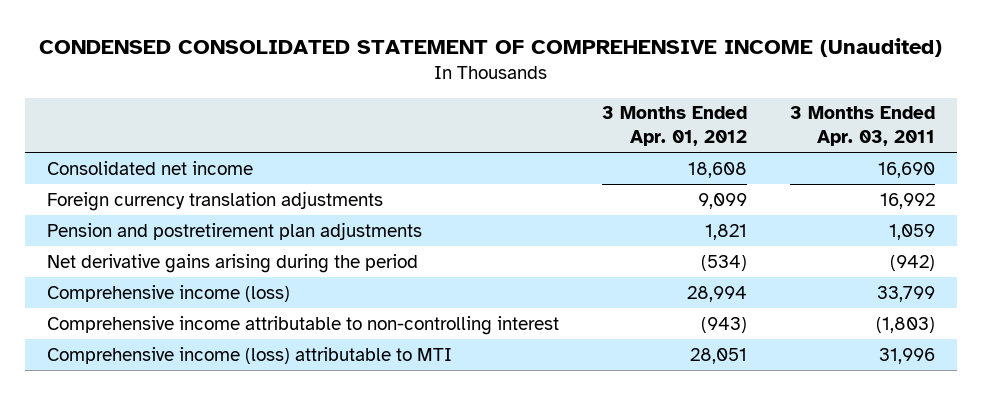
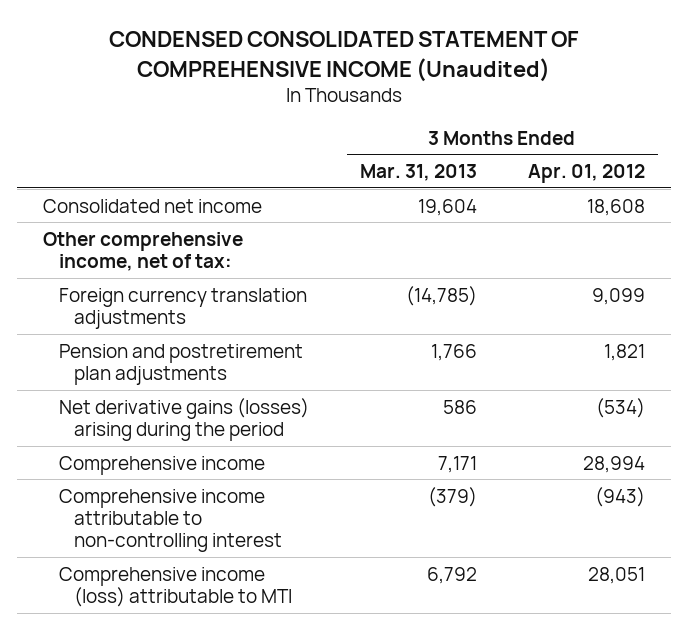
- | 3 Months Ended Apr. 01, 2012 | 3 Months Ended Apr. 03, 2011
+ | 3 Months Ended Mar. 31, 2013 | 3 Months Ended Apr. 01, 2012
+ Other comprehensive income, net of tax:
- Net derivative gains arising during the period | (534) | (942)
- Comprehensive income (loss) | 28,994 | 33,799
+ Net derivative gains (losses) arising during the period | 586 | (534)
+ Comprehensive income | 7,171 | 28,994

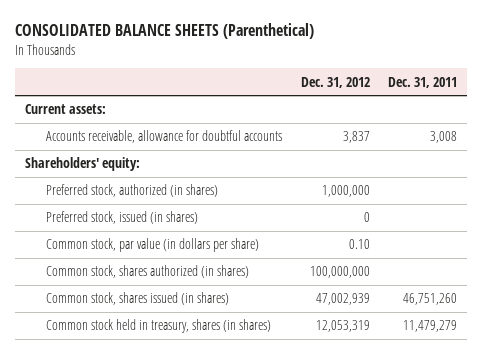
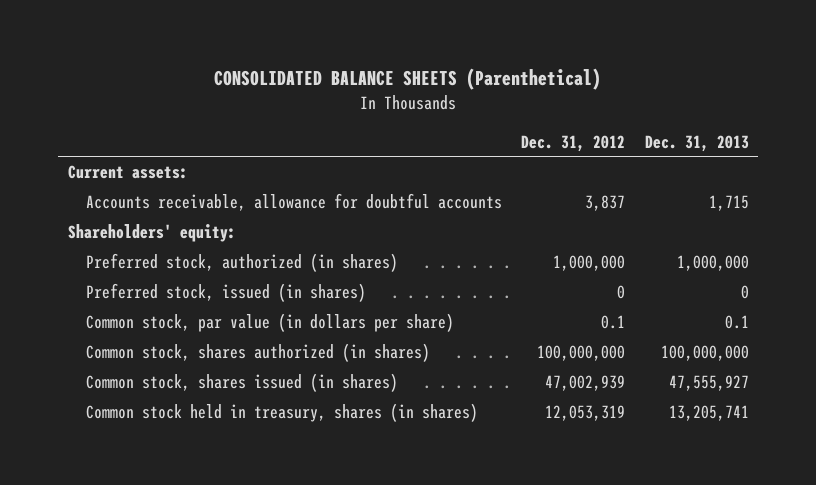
- | Dec. 31, 2012 | Dec. 31, 2011
+ | Dec. 31, 2012 | Dec. 31, 2013
- Common stock, par value (in dollars per share) | 0.10 |
+ Common stock, par value (in dollars per share) | 0.1 | 0.1

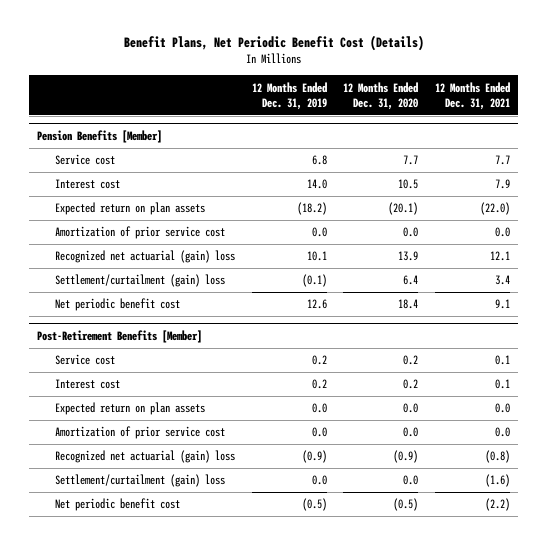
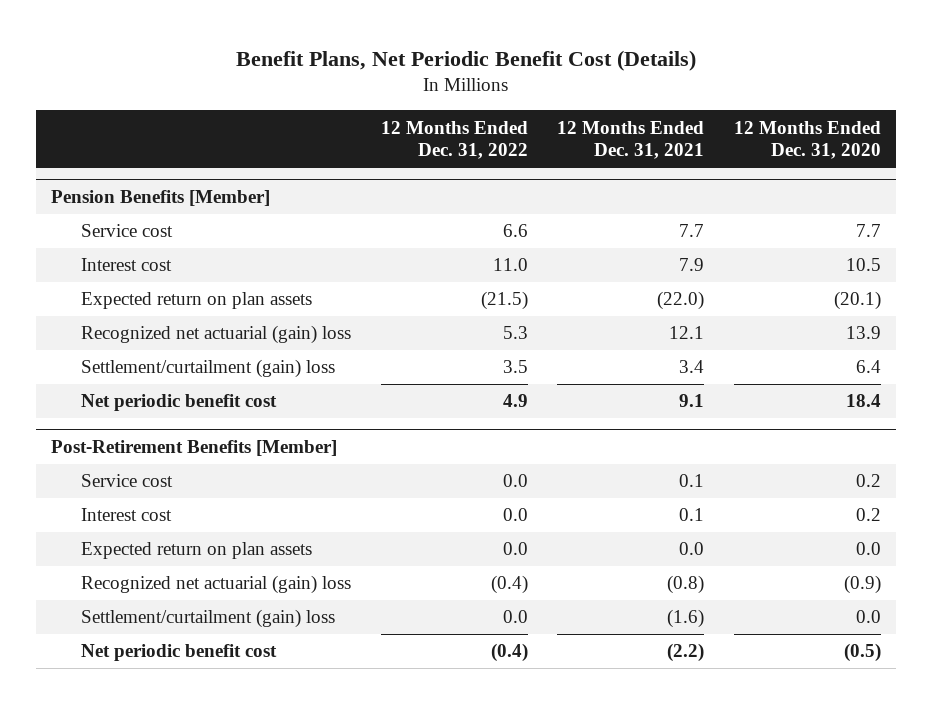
- | 12 Months Ended Dec. 31, 2019 | 12 Months Ended Dec. 31, 2020 | 12 Months Ended Dec. 31, 2021
+ | 12 Months Ended Dec. 31, 2022 | 12 Months Ended Dec. 31, 2021 | 12 Months Ended Dec. 31, 2020
@ Pension Benefits [Member]
- Amortization of prior service cost | 0.0 | 0.0 | 0.0
@ Post-Retirement Benefits [Member]
- Amortization of prior service cost | 0.0 | 0.0 | 0.0

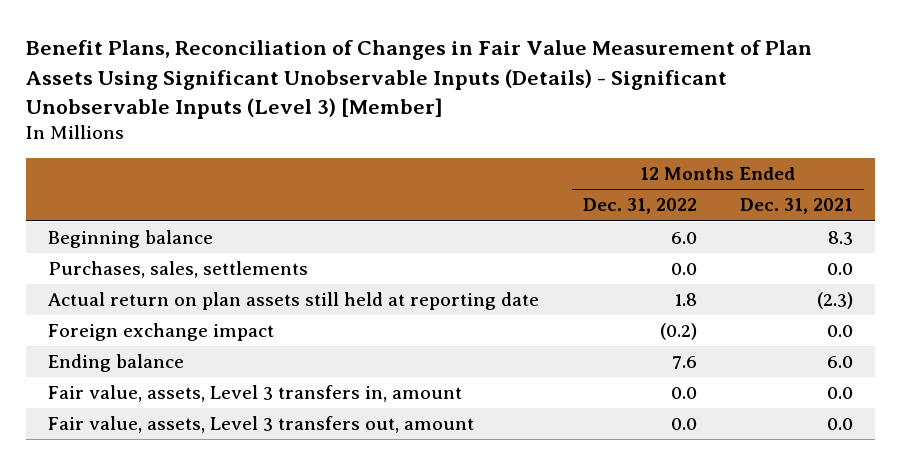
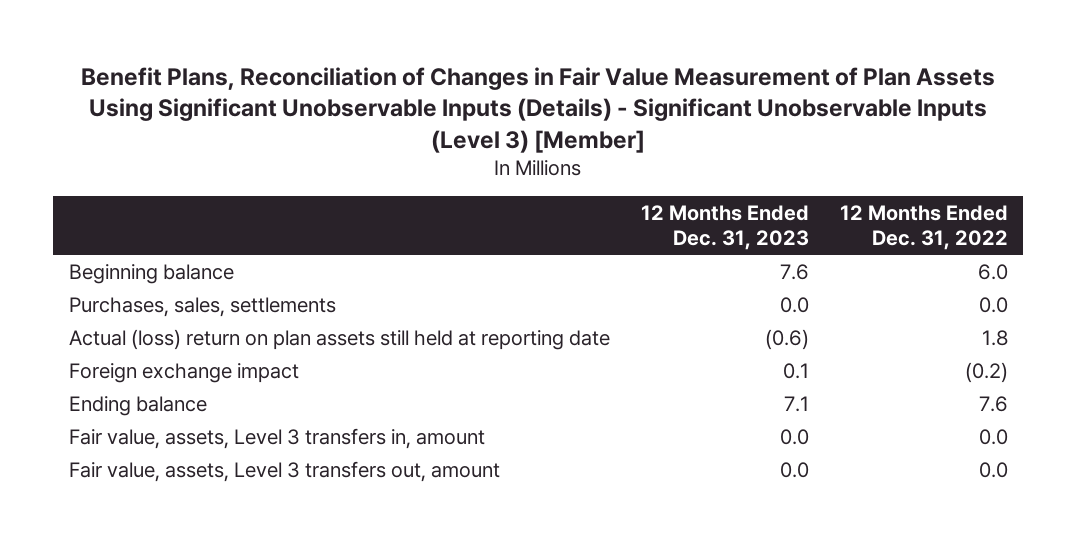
- | 12 Months Ended Dec. 31, 2022 | 12 Months Ended Dec. 31, 2021
+ | 12 Months Ended Dec. 31, 2023 | 12 Months Ended Dec. 31, 2022
- Actual return on plan assets still held at reporting date | 1.8 | (2.3)
+ Actual (loss) return on plan assets still held at reporting date | (0.6) | 1.8

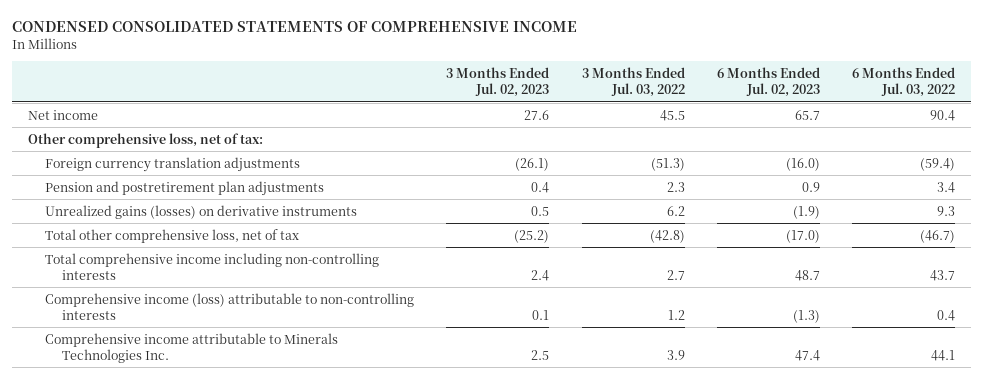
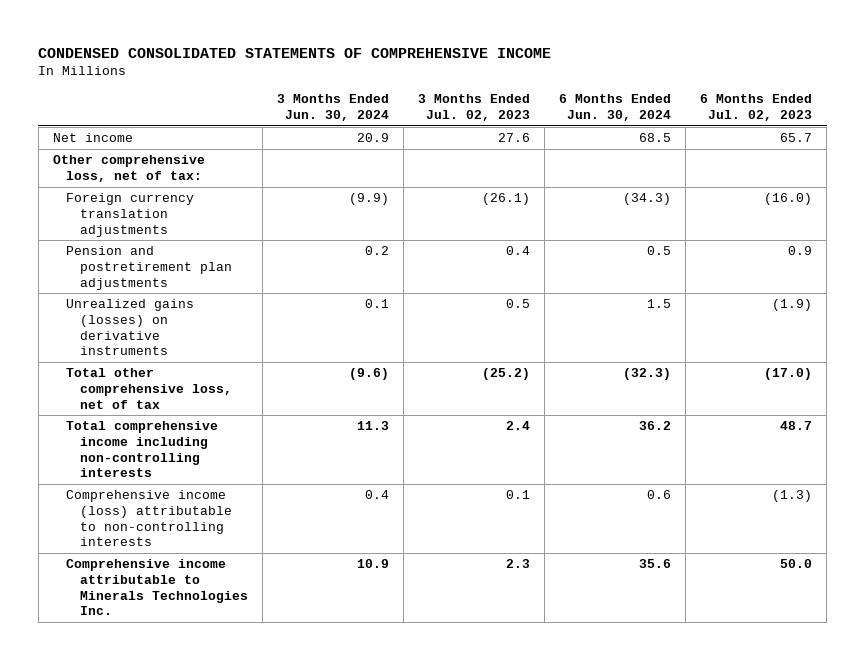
- | 3 Months Ended Jul. 02, 2023 | 3 Months Ended Jul. 03, 2022 | 6 Months Ended Jul. 02, 2023 | 6 Months Ended Jul. 03, 2022
+ | 3 Months Ended Jun. 30, 2024 | 3 Months Ended Jul. 02, 2023 | 6 Months Ended Jun. 30, 2024 | 6 Months Ended Jul. 02, 2023
- Comprehensive income attributable to Minerals Technologies Inc. | 2.5 | 3.9 | 47.4 | 44.1
+ Comprehensive income attributable to Minerals Technologies Inc. | 10.9 | 2.3 | 35.6 | 50.0

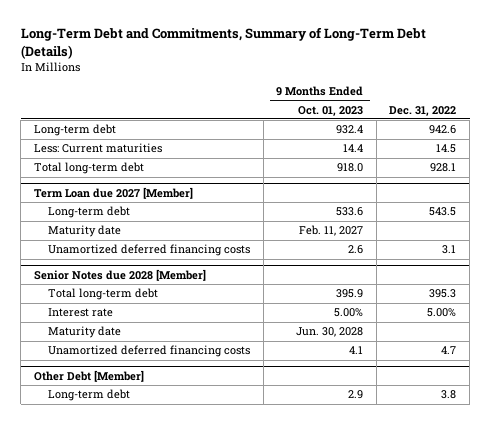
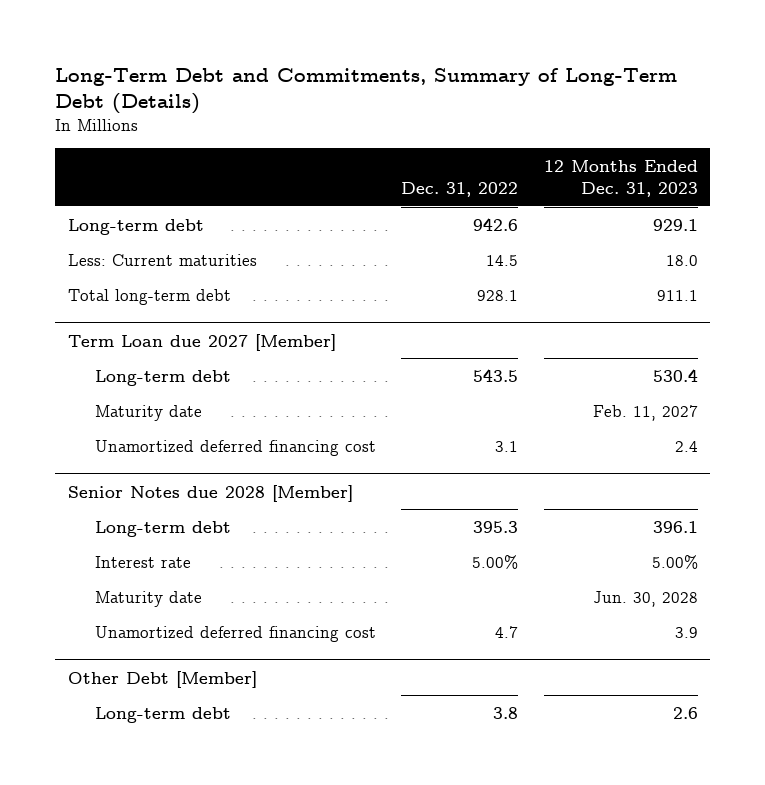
- | 9 Months Ended Oct. 01, 2023 | Dec. 31, 2022
+ | Dec. 31, 2022 | 12 Months Ended Dec. 31, 2023
@ Term Loan due 2027 [Member]
- Unamortized deferred financing costs | 2.6 | 3.1
+ Unamortized deferred financing cost | 3.1 | 2.4
@ Senior Notes due 2028 [Member]
- Total long-term debt | 395.9 | 395.3
+ Long-term debt | 395.3 | 396.1
- Unamortized deferred financing costs | 4.1 | 4.7
+ Unamortized deferred financing cost | 4.7 | 3.9

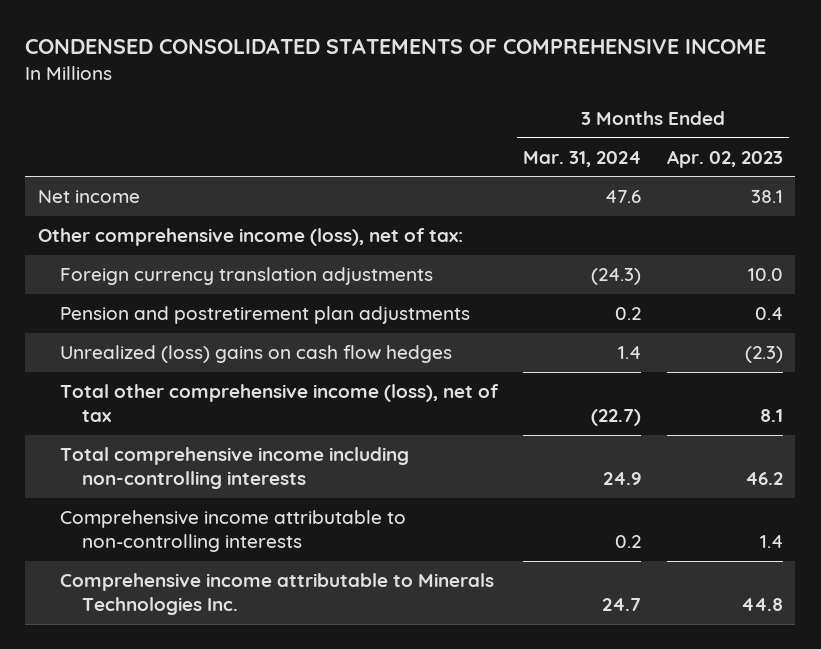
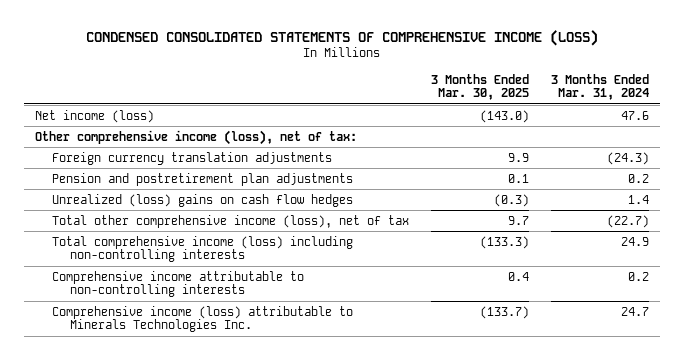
- CONDENSED CONSOLIDATED STATEMENTS OF COMPREHENSIVE INCOME
+ CONDENSED CONSOLIDATED STATEMENTS OF COMPREHENSIVE INCOME (LOSS)
- | 3 Months Ended Mar. 31, 2024 | 3 Months Ended Apr. 02, 2023
+ | 3 Months Ended Mar. 30, 2025 | 3 Months Ended Mar. 31, 2024
- Net income | 47.6 | 38.1
+ Net income (loss) | (143.0) | 47.6
- Total comprehensive income including non-controlling interests | 24.9 | 46.2
+ Total comprehensive income (loss) including non-controlling interests | (133.3) | 24.9
- Comprehensive income attributable to Minerals Technologies Inc. | 24.7 | 44.8
+ Comprehensive income (loss) attributable to Minerals Technologies Inc. | (133.7) | 24.7

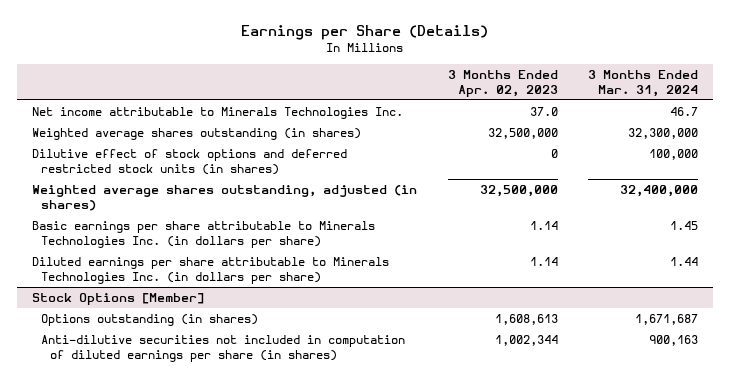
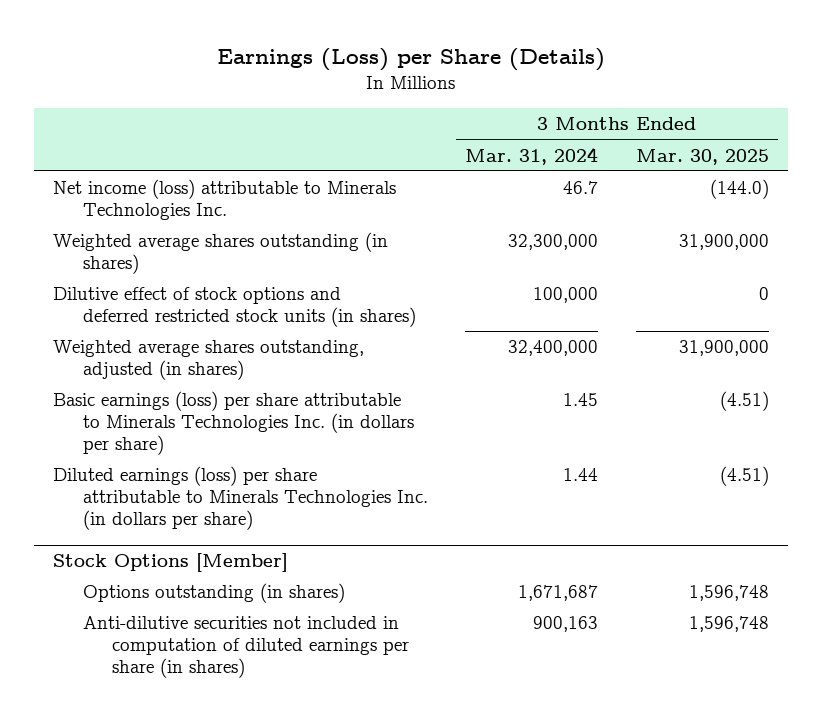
- Earnings per Share (Details)
+ Earnings (Loss) per Share (Details)
- | 3 Months Ended Apr. 02, 2023 | 3 Months Ended Mar. 31, 2024
+ | 3 Months Ended Mar. 31, 2024 | 3 Months Ended Mar. 30, 2025
- Net income attributable to Minerals Technologies Inc. | 37.0 | 46.7
+ Net income (loss) attributable to Minerals Technologies Inc. | 46.7 | (144.0)
- Basic earnings per share attributable to Minerals Technologies Inc. (in dollars per share) | 1.14 | 1.45
- Diluted earnings per share attributable to Minerals Technologies Inc. (in dollars per share) | 1.14 | 1.44
+ Basic earnings (loss) per share attributable to Minerals Technologies Inc. (in dollars per share) | 1.45 | (4.51)
+ Diluted earnings (loss) per share attributable to Minerals Technologies Inc. (in dollars per share) | 1.44 | (4.51)

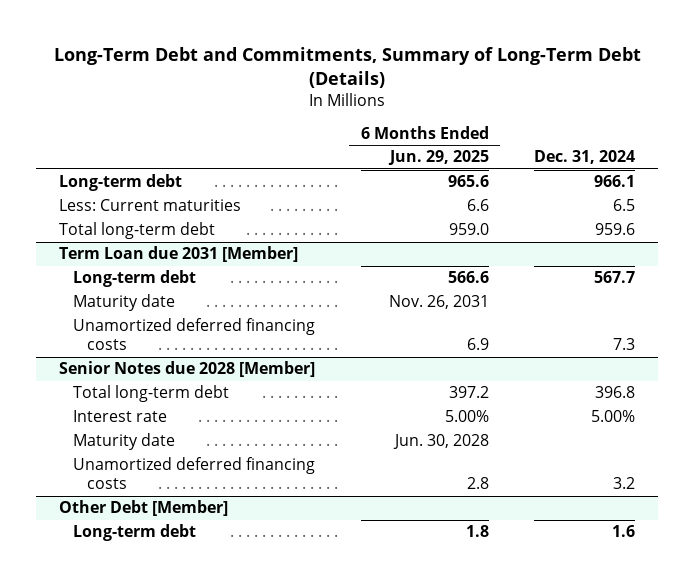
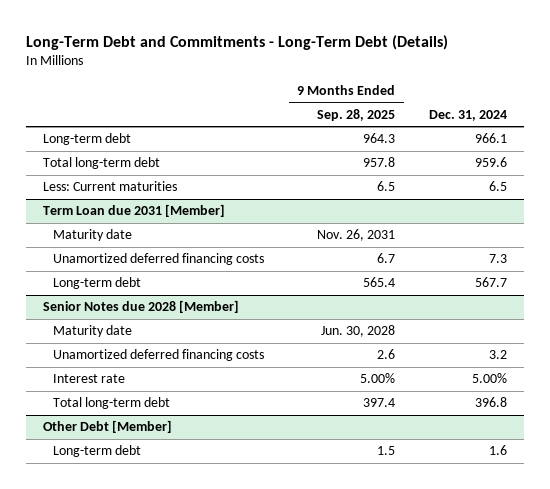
- Long-Term Debt and Commitments, Summary of Long-Term Debt (Details)
+ Long-Term Debt and Commitments - Long-Term Debt (Details)
- | 6 Months Ended Jun. 29, 2025 | Dec. 31, 2024
+ | 9 Months Ended Sep. 28, 2025 | Dec. 31, 2024
moved down: Less: Current maturities | 6.5 | 6.5
@ Term Loan due 2031 [Member]
moved down: Long-term debt | 565.4 | 567.7
@ Senior Notes due 2028 [Member]
moved down: Interest rate | 5.00% | 5.00%
moved down: Total long-term debt | 397.4 | 396.8

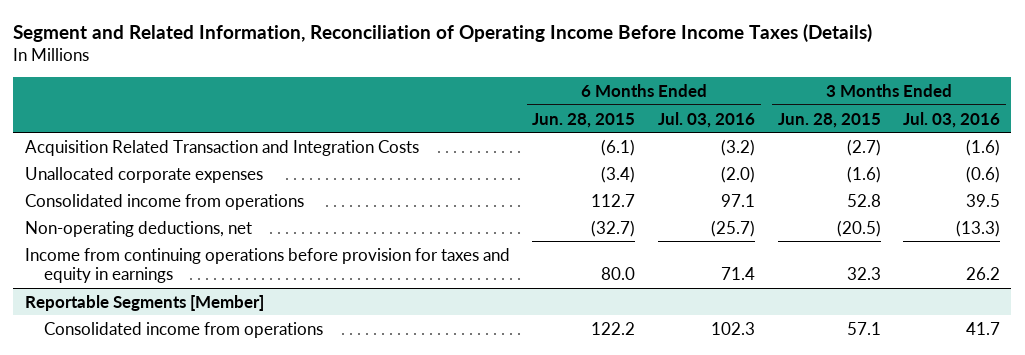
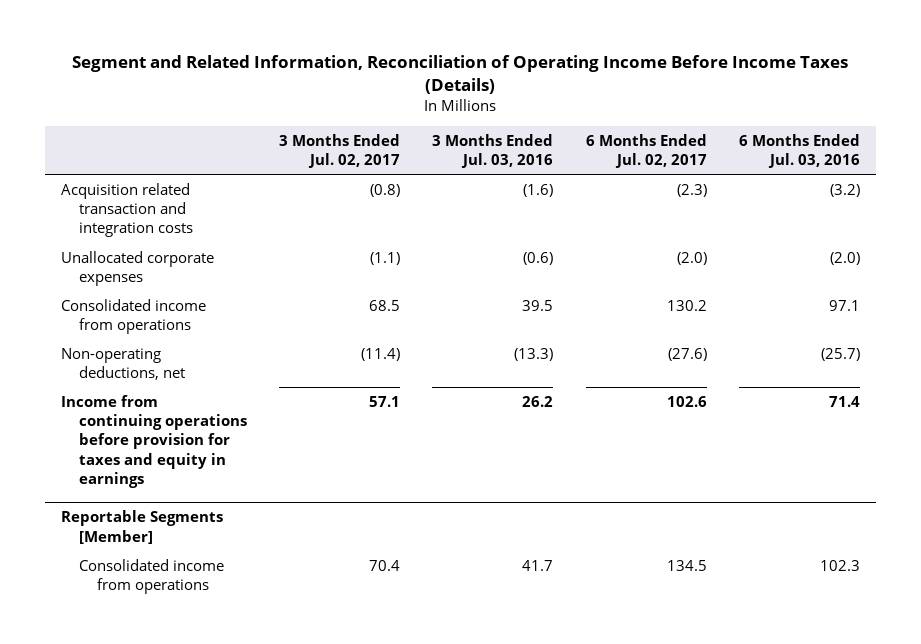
- | 6 Months Ended Jun. 28, 2015 | 6 Months Ended Jul. 03, 2016 | 3 Months Ended Jun. 28, 2015 | 3 Months Ended Jul. 03, 2016
+ | 3 Months Ended Jul. 02, 2017 | 3 Months Ended Jul. 03, 2016 | 6 Months Ended Jul. 02, 2017 | 6 Months Ended Jul. 03, 2016
- Acquisition Related Transaction and Integration Costs | (6.1) | (3.2) | (2.7) | (1.6)
+ Acquisition related transaction and integration costs | (0.8) | (1.6) | (2.3) | (3.2)

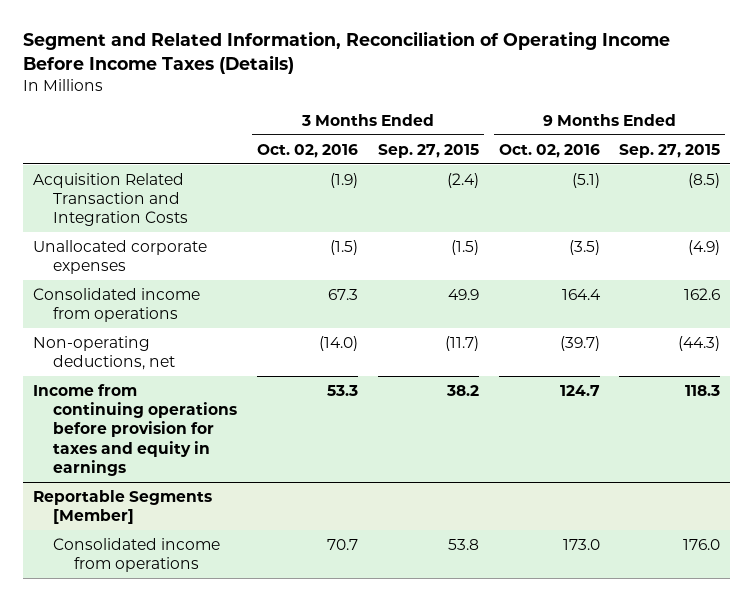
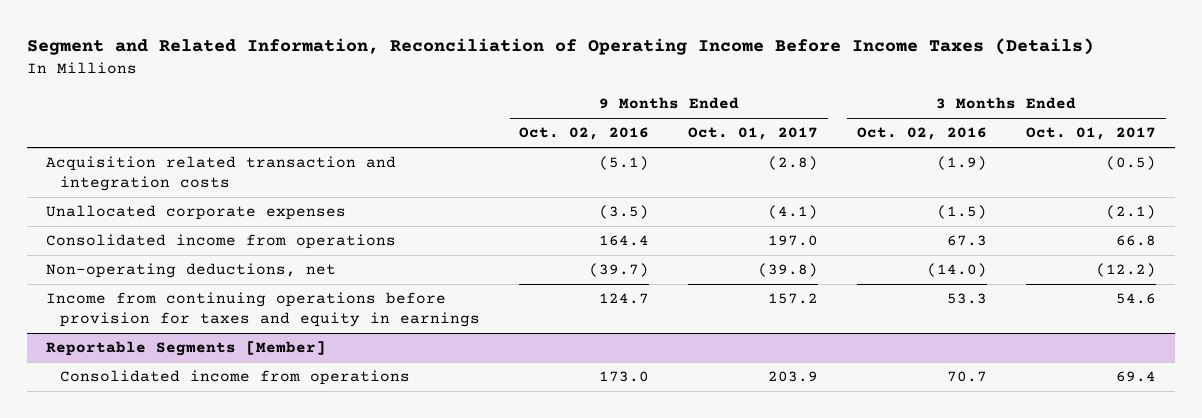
- | 3 Months Ended Oct. 02, 2016 | 3 Months Ended Sep. 27, 2015 | 9 Months Ended Oct. 02, 2016 | 9 Months Ended Sep. 27, 2015
+ | 9 Months Ended Oct. 02, 2016 | 9 Months Ended Oct. 01, 2017 | 3 Months Ended Oct. 02, 2016 | 3 Months Ended Oct. 01, 2017
- Acquisition Related Transaction and Integration Costs | (1.9) | (2.4) | (5.1) | (8.5)
+ Acquisition related transaction and integration costs | (5.1) | (2.8) | (1.9) | (0.5)

